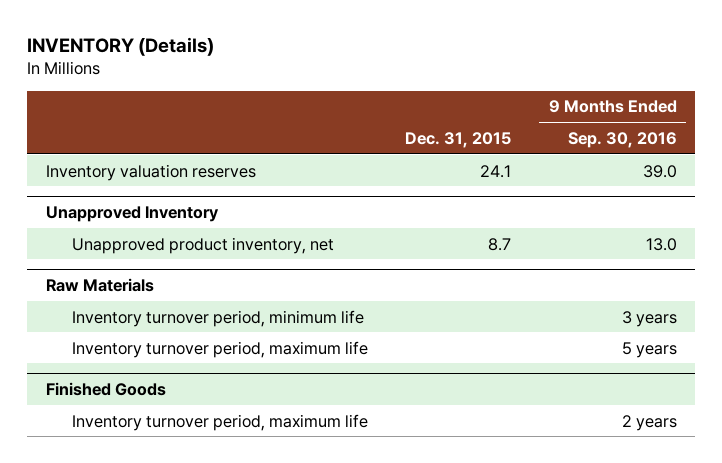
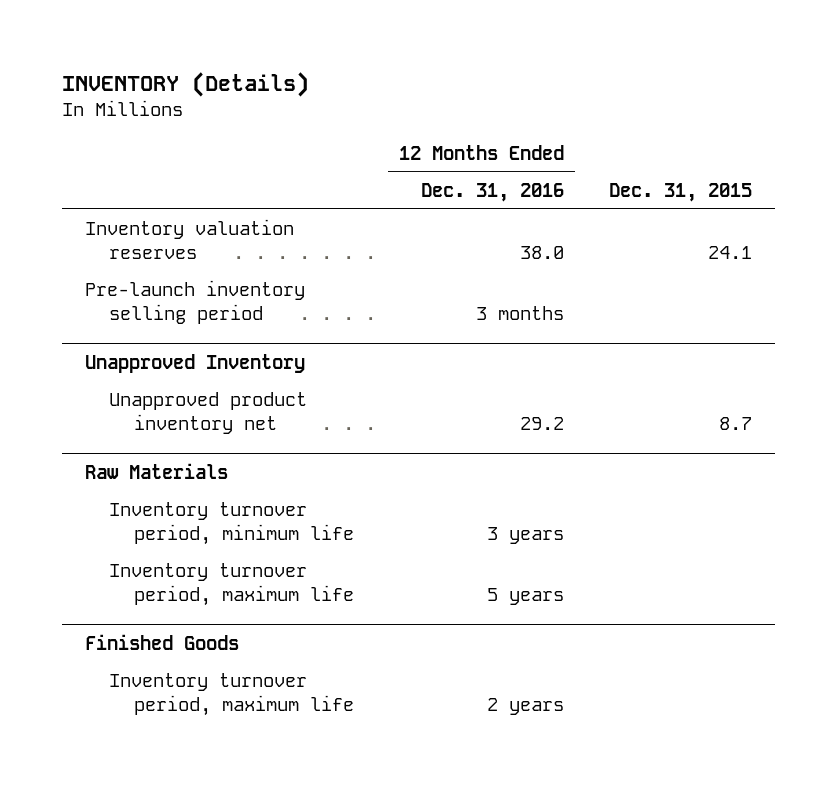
- | Dec. 31, 2015 | 9 Months Ended Sep. 30, 2016
+ | 12 Months Ended Dec. 31, 2016 | Dec. 31, 2015
+ Pre-launch inventory selling period | 3 months |
@ Unapproved Inventory
- Unapproved product inventory, net | 8.7 | 13.0
+ Unapproved product inventory net | 29.2 | 8.7

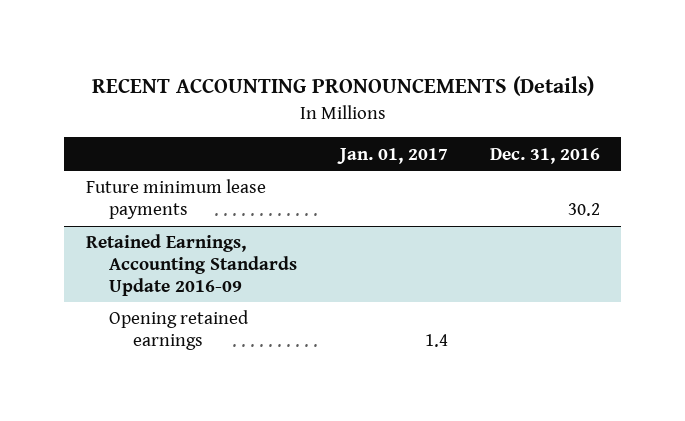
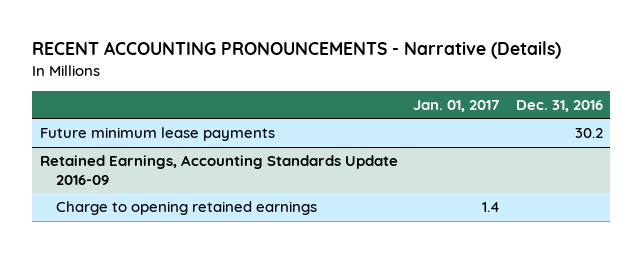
- RECENT ACCOUNTING PRONOUNCEMENTS (Details)
+ RECENT ACCOUNTING PRONOUNCEMENTS - Narrative (Details)
@ Retained Earnings, Accounting Standards Update 2016-09
- Opening retained earnings | 1.4 |
+ Charge to opening retained earnings | 1.4 |

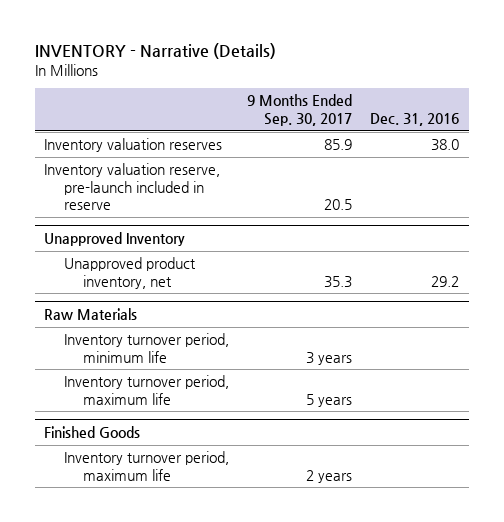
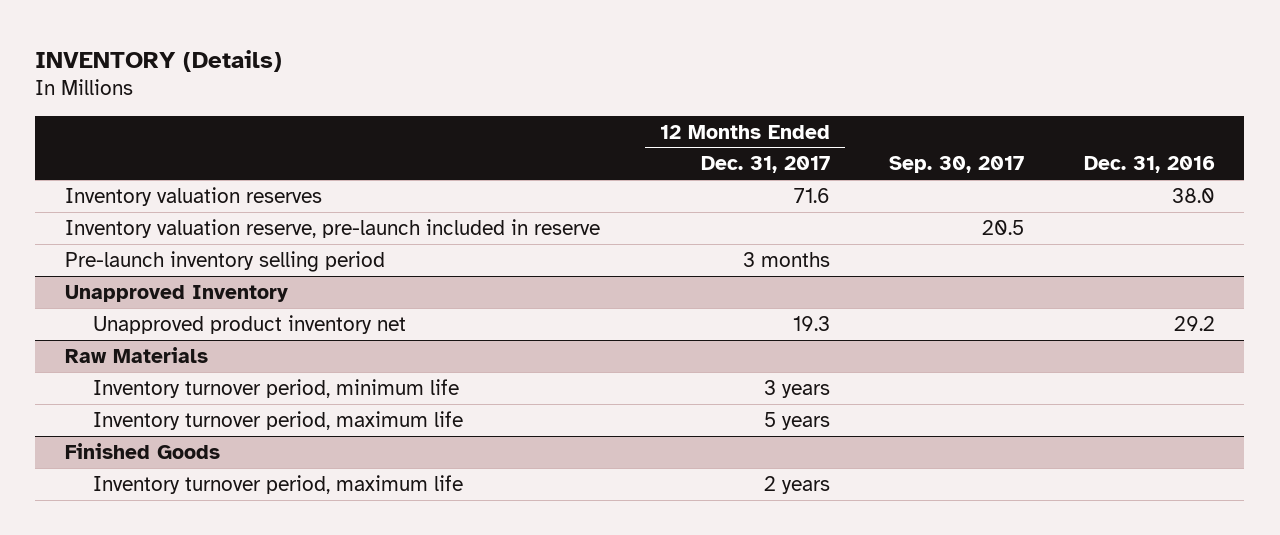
- INVENTORY - Narrative (Details)
+ INVENTORY (Details)
- | 9 Months Ended Sep. 30, 2017 | Dec. 31, 2016
+ | 12 Months Ended Dec. 31, 2017 | Sep. 30, 2017 | Dec. 31, 2016
+ Pre-launch inventory selling period | 3 months | |
@ Unapproved Inventory
- Unapproved product inventory, net | 35.3 | 29.2
+ Unapproved product inventory net | 19.3 | | 29.2

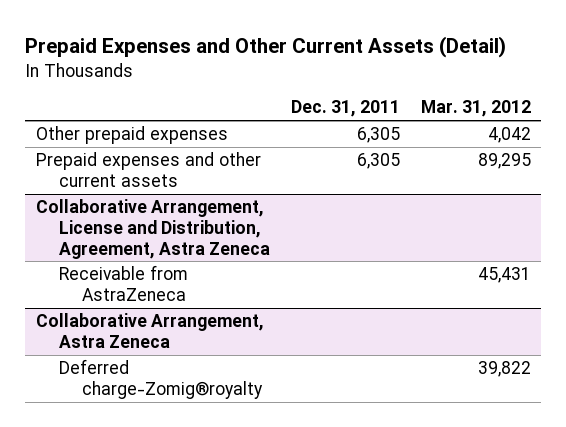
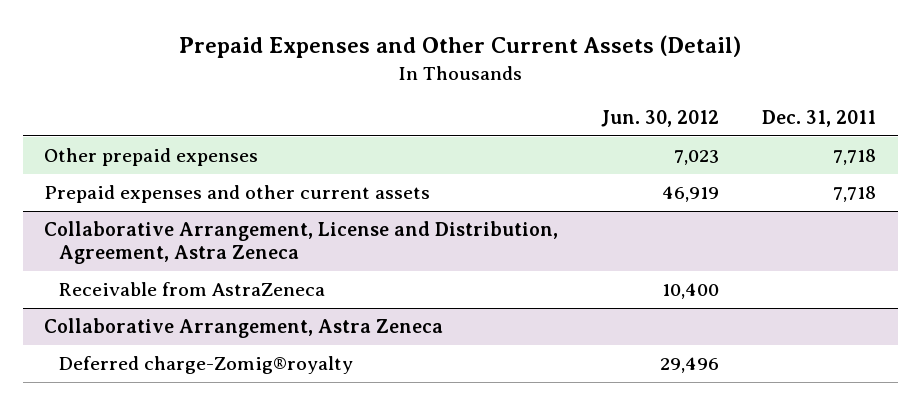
- | Dec. 31, 2011 | Mar. 31, 2012
+ | Jun. 30, 2012 | Dec. 31, 2011
- Other prepaid expenses | 6,305 | 4,042
- Prepaid expenses and other current assets | 6,305 | 89,295
+ Other prepaid expenses | 7,023 | 7,718
+ Prepaid expenses and other current assets | 46,919 | 7,718

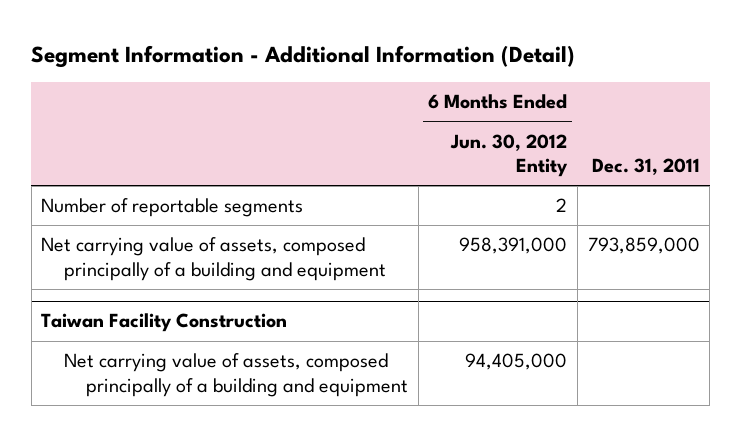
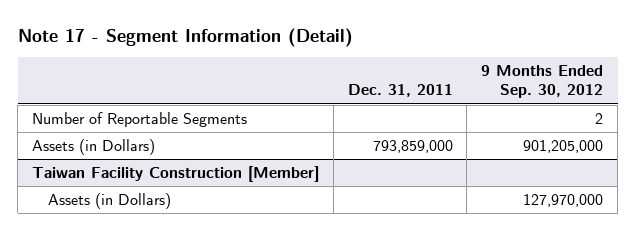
- Segment Information - Additional Information (Detail)
+ Note 17 - Segment Information (Detail)
- | 6 Months Ended Jun. 30, 2012 Entity | Dec. 31, 2011
+ | Dec. 31, 2011 | 9 Months Ended Sep. 30, 2012
- Number of reportable segments | 2 |
- Net carrying value of assets, composed principally of a building and equipment | 958,391,000 | 793,859,000
- Taiwan Facility Construction
- Net carrying value of assets, composed principally of a building and equipment | 94,405,000 |
+ Number of Reportable Segments | | 2
+ Assets (in Dollars) | 793,859,000 | 901,205,000
+ Taiwan Facility Construction [Member]
+ Assets (in Dollars) | | 127,970,000

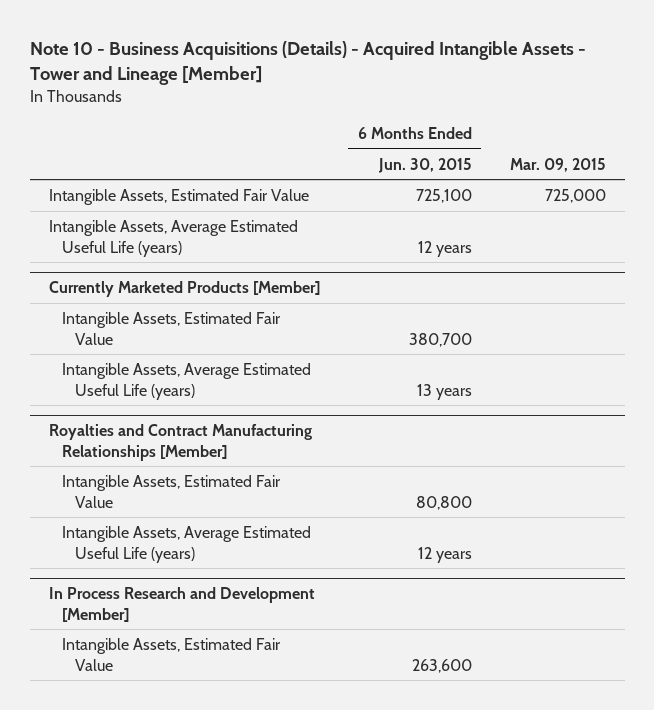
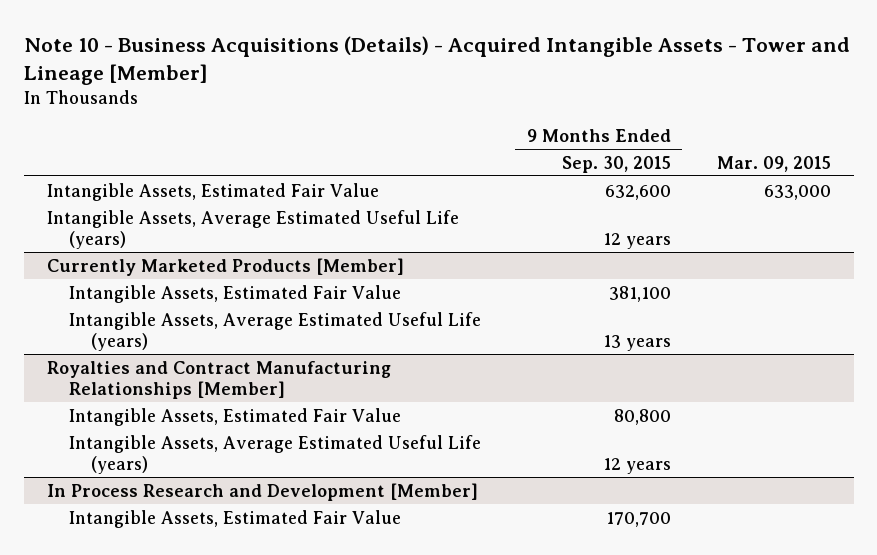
- | 6 Months Ended Jun. 30, 2015 | Mar. 09, 2015
+ | 9 Months Ended Sep. 30, 2015 | Mar. 09, 2015
- Intangible Assets, Estimated Fair Value | 725,100 | 725,000
+ Intangible Assets, Estimated Fair Value | 632,600 | 633,000

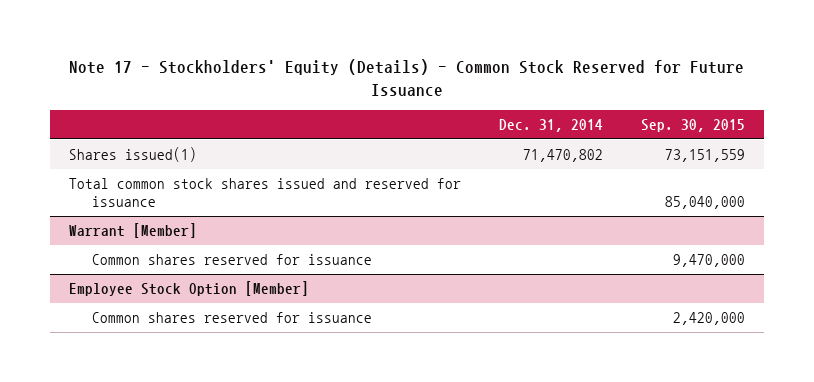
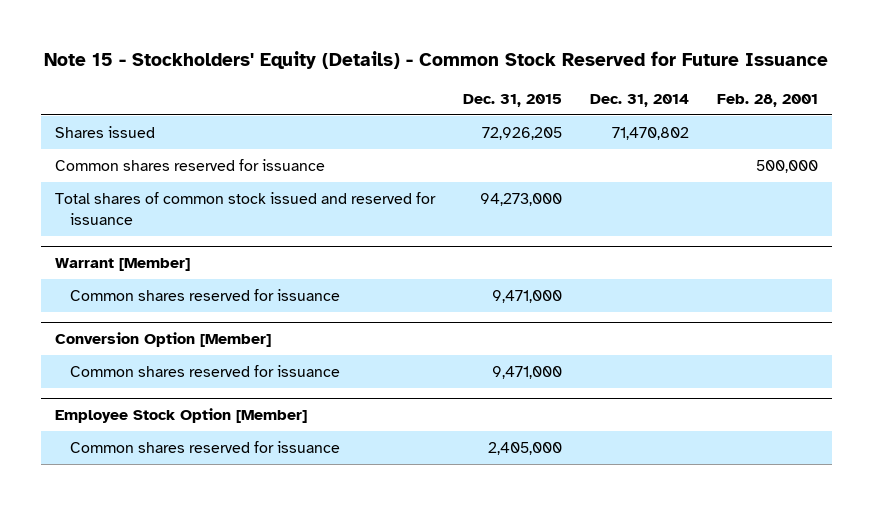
- Note 17 - Stockholders' Equity (Details) - Common Stock Reserved for Future Issuance
+ Note 15 - Stockholders' Equity (Details) - Common Stock Reserved for Future Issuance
- | Dec. 31, 2014 | Sep. 30, 2015
+ | Dec. 31, 2015 | Dec. 31, 2014 | Feb. 28, 2001
- Shares issued(1) | 71,470,802 | 73,151,559
- Total common stock shares issued and reserved for issuance | | 85,040,000
+ Shares issued | 72,926,205 | 71,470,802 |
+ Common shares reserved for issuance | | | 500,000
+ Total shares of common stock issued and reserved for issuance | 94,273,000 | |
+ Conversion Option [Member]
+ Common shares reserved for issuance | 9,471,000 | |

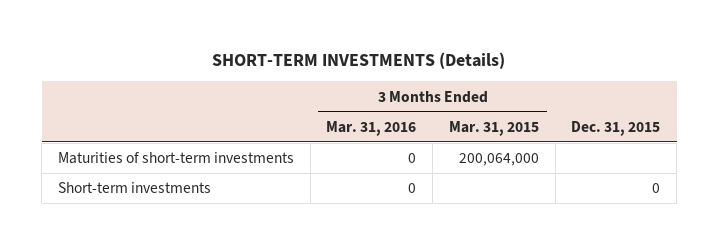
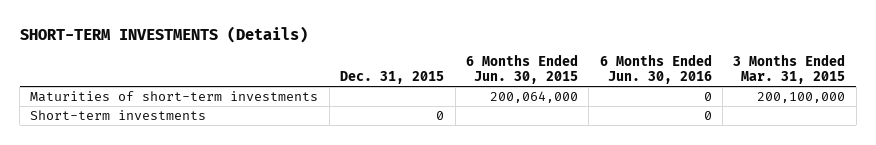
- | 3 Months Ended Mar. 31, 2016 | 3 Months Ended Mar. 31, 2015 | Dec. 31, 2015
+ | Dec. 31, 2015 | 6 Months Ended Jun. 30, 2015 | 6 Months Ended Jun. 30, 2016 | 3 Months Ended Mar. 31, 2015
- Maturities of short-term investments | 0 | 200,064,000 |
+ Maturities of short-term investments | | 200,064,000 | 0 | 200,100,000

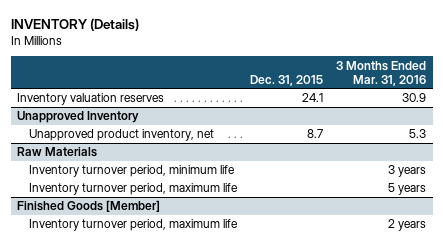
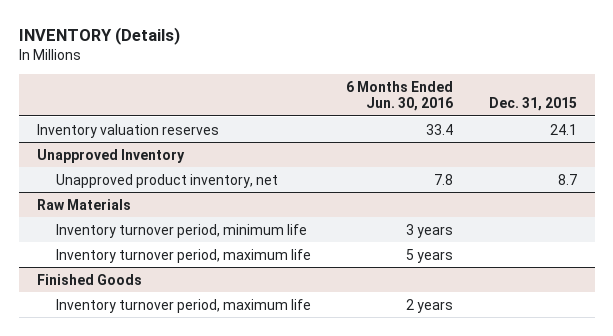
- | Dec. 31, 2015 | 3 Months Ended Mar. 31, 2016
+ | 6 Months Ended Jun. 30, 2016 | Dec. 31, 2015
- Finished Goods [Member]
+ Finished Goods

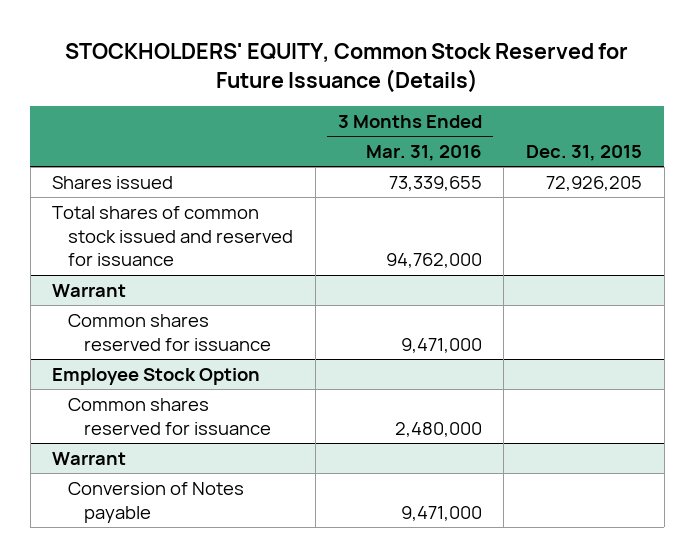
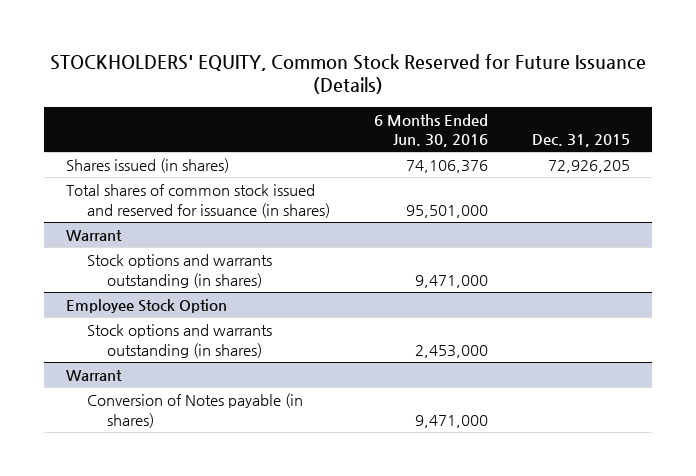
- | 3 Months Ended Mar. 31, 2016 | Dec. 31, 2015
+ | 6 Months Ended Jun. 30, 2016 | Dec. 31, 2015
- Shares issued | 73,339,655 | 72,926,205
- Total shares of common stock issued and reserved for issuance | 94,762,000 |
+ Shares issued (in shares) | 74,106,376 | 72,926,205
+ Total shares of common stock issued and reserved for issuance (in shares) | 95,501,000 |
@ Warrant
- Common shares reserved for issuance | 9,471,000 |
+ Stock options and warrants outstanding (in shares) | 9,471,000 |
@ Employee Stock Option
- Common shares reserved for issuance | 2,480,000 |
+ Stock options and warrants outstanding (in shares) | 2,453,000 |
@ Warrant
- Conversion of Notes payable | 9,471,000 |
+ Conversion of Notes payable (in shares) | 9,471,000 |

